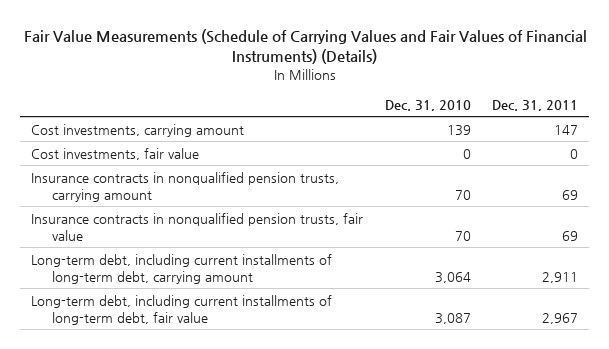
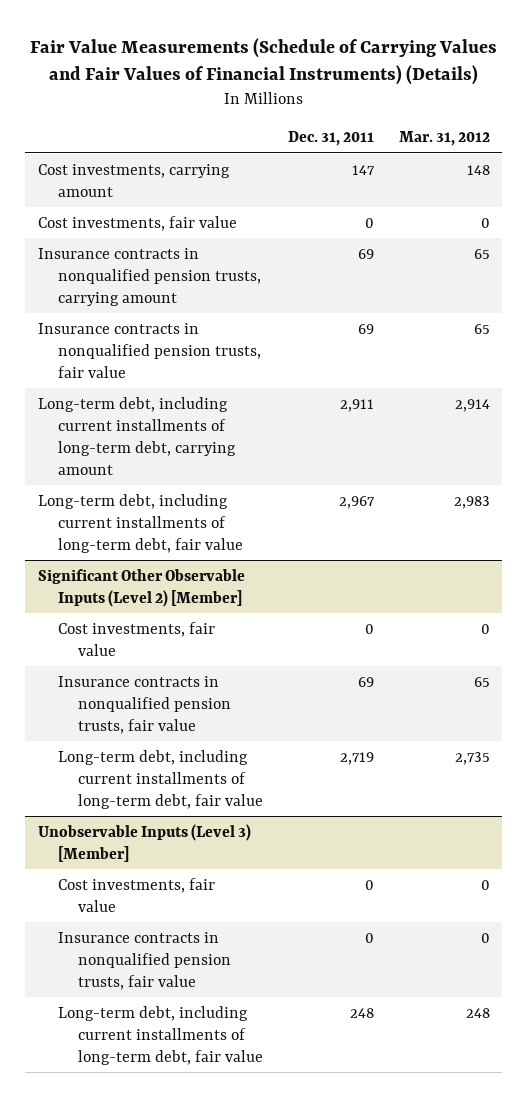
- | Dec. 31, 2010 | Dec. 31, 2011
+ | Dec. 31, 2011 | Mar. 31, 2012
+ Significant Other Observable Inputs (Level 2) [Member]
+ Cost investments, fair value | 0 | 0
+ Insurance contracts in nonqualified pension trusts, fair value | 69 | 65
+ Long-term debt, including current installments of long-term debt, fair value | 2,719 | 2,735
+ Unobservable Inputs (Level 3) [Member]
+ Cost investments, fair value | 0 | 0
+ Insurance contracts in nonqualified pension trusts, fair value | 0 | 0
+ Long-term debt, including current installments of long-term debt, fair value | 248 | 248

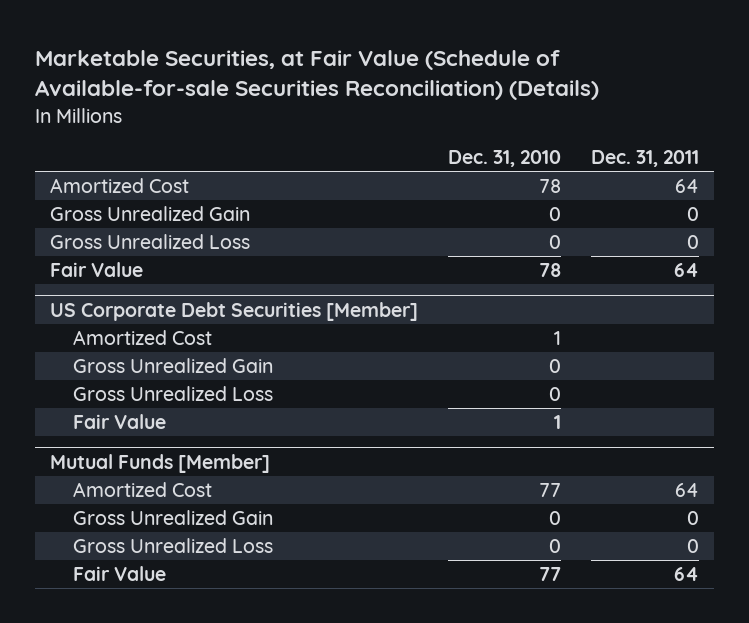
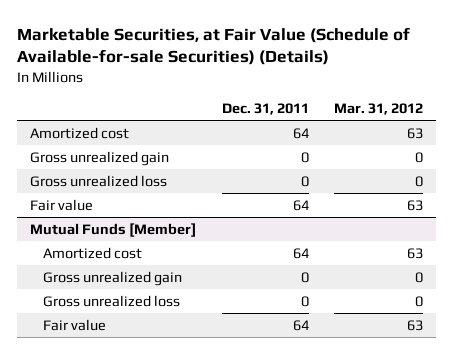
- Marketable Securities, at Fair Value (Schedule of Available-for-sale Securities Reconciliation) (Details)
+ Marketable Securities, at Fair Value (Schedule of Available-for-sale Securities) (Details)
- | Dec. 31, 2010 | Dec. 31, 2011
+ | Dec. 31, 2011 | Mar. 31, 2012
- Amortized Cost | 78 | 64
- Gross Unrealized Gain | 0 | 0
- Gross Unrealized Loss | 0 | 0
- Fair Value | 78 | 64
- US Corporate Debt Securities [Member]
- Amortized Cost | 1 |
- Gross Unrealized Gain | 0 |
- Gross Unrealized Loss | 0 |
- Fair Value | 1 |
+ Amortized cost | 64 | 63
+ Gross unrealized gain | 0 | 0
+ Gross unrealized loss | 0 | 0
+ Fair value | 64 | 63
@ Mutual Funds [Member]
- Amortized Cost | 77 | 64
- Gross Unrealized Gain | 0 | 0
- Gross Unrealized Loss | 0 | 0
- Fair Value | 77 | 64
+ Amortized cost | 64 | 63
+ Gross unrealized gain | 0 | 0
+ Gross unrealized loss | 0 | 0
+ Fair value | 64 | 63

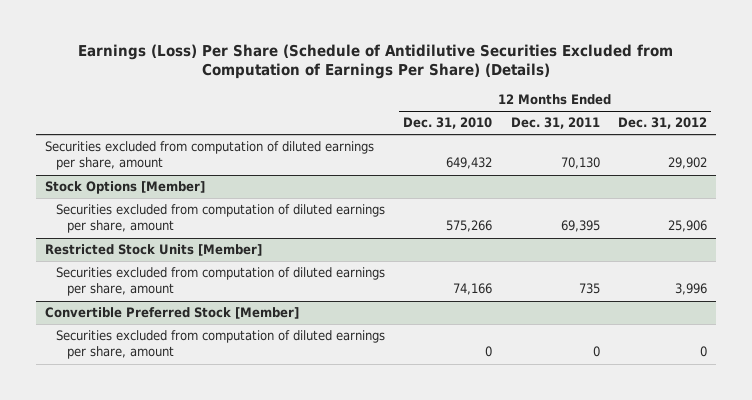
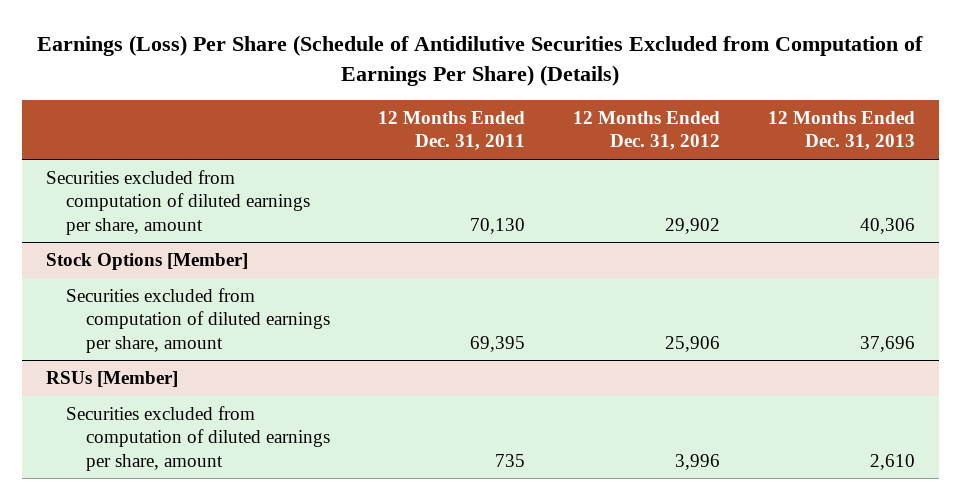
- | 12 Months Ended Dec. 31, 2010 | 12 Months Ended Dec. 31, 2011 | 12 Months Ended Dec. 31, 2012
+ | 12 Months Ended Dec. 31, 2011 | 12 Months Ended Dec. 31, 2012 | 12 Months Ended Dec. 31, 2013
- Restricted Stock Units [Member]
+ RSUs [Member]
- Convertible Preferred Stock [Member]
- Securities excluded from computation of diluted earnings per share, amount | 0 | 0 | 0

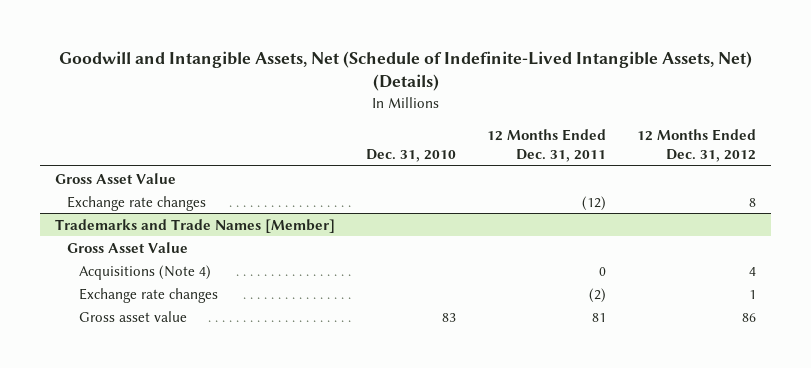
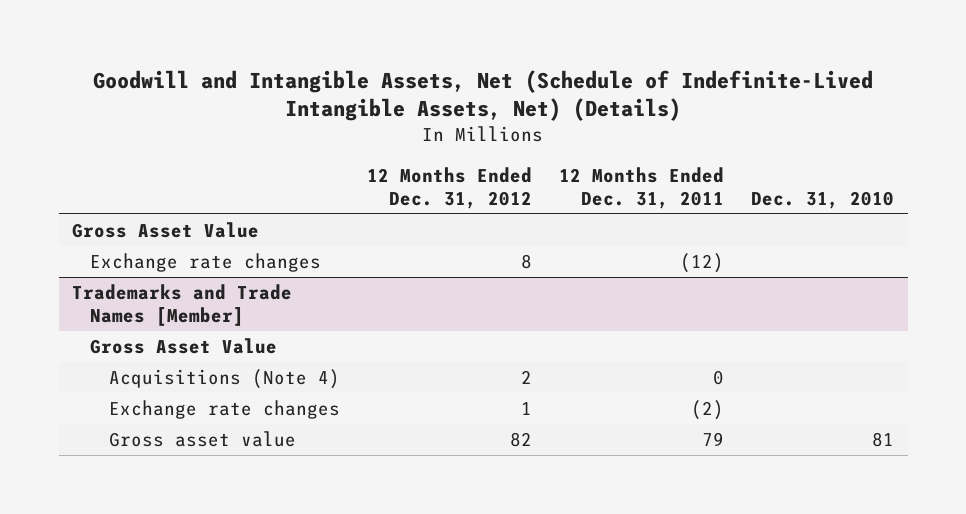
- | Dec. 31, 2010 | 12 Months Ended Dec. 31, 2011 | 12 Months Ended Dec. 31, 2012
+ | 12 Months Ended Dec. 31, 2012 | 12 Months Ended Dec. 31, 2011 | Dec. 31, 2010
@ Trademarks and Trade Names [Member]
- Acquisitions (Note 4) | | 0 | 4
+ Acquisitions (Note 4) | 2 | 0 |
- Gross asset value | 83 | 81 | 86
+ Gross asset value | 82 | 79 | 81

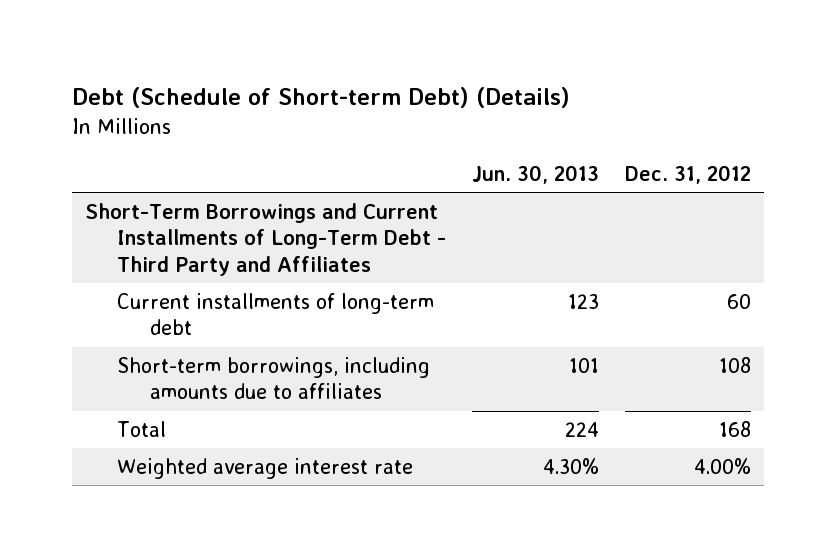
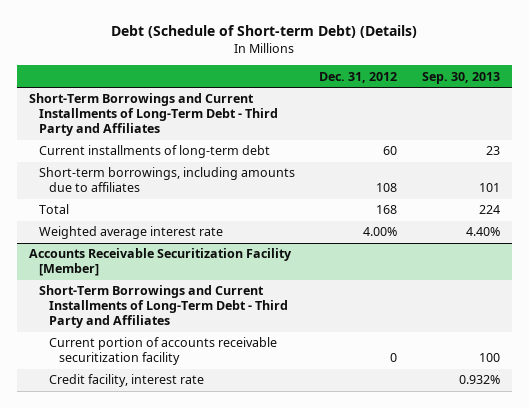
- | Jun. 30, 2013 | Dec. 31, 2012
+ | Dec. 31, 2012 | Sep. 30, 2013
+ Accounts Receivable Securitization Facility [Member]
+ Short-Term Borrowings and Current Installments of Long-Term Debt - Third Party and Affiliates
+ Current portion of accounts receivable securitization facility | 0 | 100
+ Credit facility, interest rate | | 0.932%

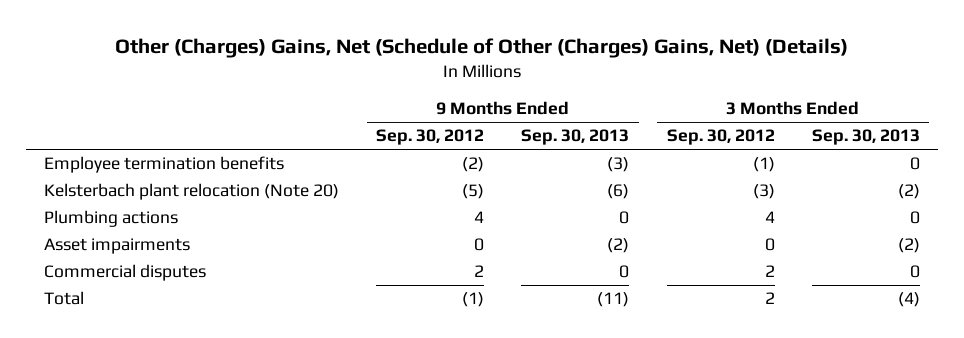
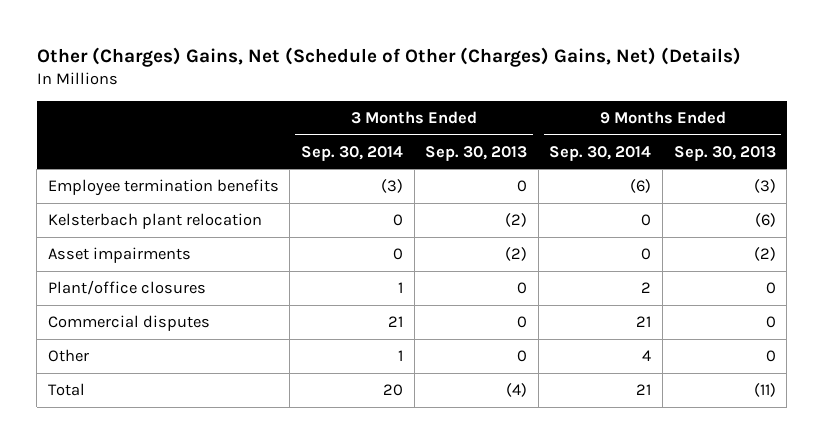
- | 9 Months Ended Sep. 30, 2012 | 9 Months Ended Sep. 30, 2013 | 3 Months Ended Sep. 30, 2012 | 3 Months Ended Sep. 30, 2013
+ | 3 Months Ended Sep. 30, 2014 | 3 Months Ended Sep. 30, 2013 | 9 Months Ended Sep. 30, 2014 | 9 Months Ended Sep. 30, 2013
- Kelsterbach plant relocation (Note 20) | (5) | (6) | (3) | (2)
- Plumbing actions | 4 | 0 | 4 | 0
+ Kelsterbach plant relocation | 0 | (2) | 0 | (6)
+ Plant/office closures | 1 | 0 | 2 | 0
+ Other | 1 | 0 | 4 | 0

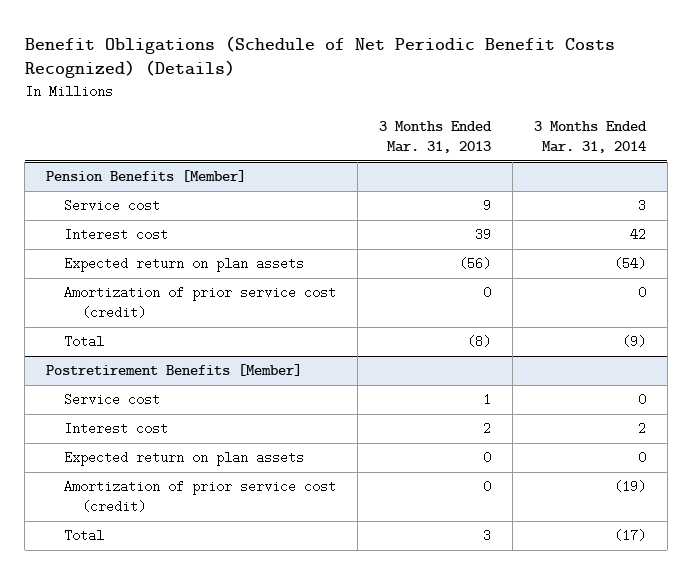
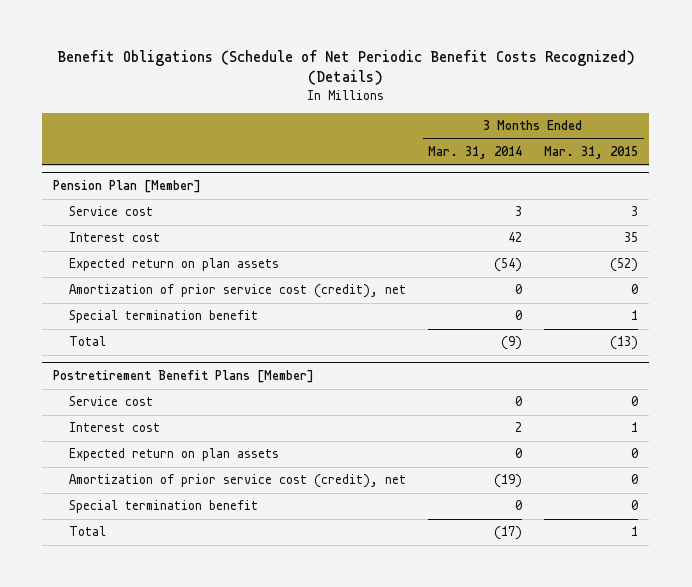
- | 3 Months Ended Mar. 31, 2013 | 3 Months Ended Mar. 31, 2014
+ | 3 Months Ended Mar. 31, 2014 | 3 Months Ended Mar. 31, 2015
- Pension Benefits [Member]
+ Pension Plan [Member]
- Amortization of prior service cost (credit) | 0 | 0
+ Amortization of prior service cost (credit), net | 0 | 0
+ Special termination benefit | 0 | 1
- Postretirement Benefits [Member]
+ Postretirement Benefit Plans [Member]
- Amortization of prior service cost (credit) | 0 | (19)
+ Amortization of prior service cost (credit), net | (19) | 0
+ Special termination benefit | 0 | 0

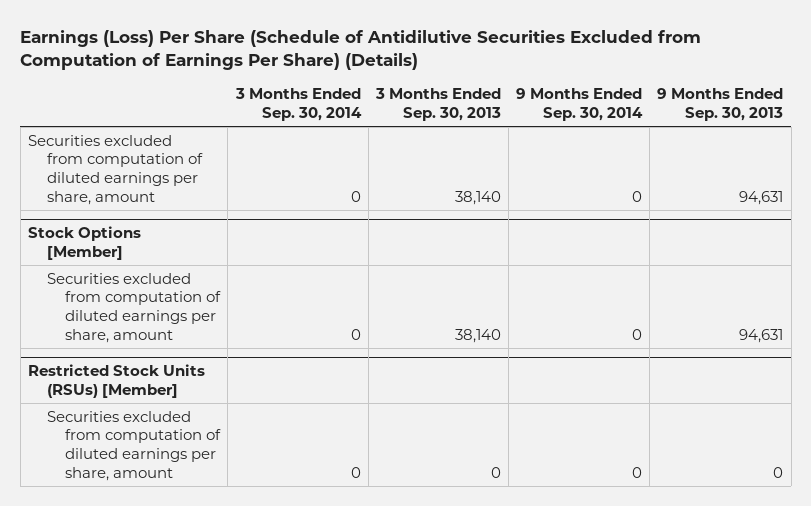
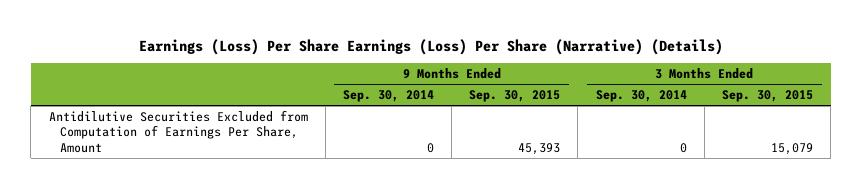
- Earnings (Loss) Per Share (Schedule of Antidilutive Securities Excluded from Computation of Earnings Per Share) (Details)
+ Earnings (Loss) Per Share Earnings (Loss) Per Share (Narrative) (Details)
- | 3 Months Ended Sep. 30, 2014 | 3 Months Ended Sep. 30, 2013 | 9 Months Ended Sep. 30, 2014 | 9 Months Ended Sep. 30, 2013
+ | 9 Months Ended Sep. 30, 2014 | 9 Months Ended Sep. 30, 2015 | 3 Months Ended Sep. 30, 2014 | 3 Months Ended Sep. 30, 2015
- Securities excluded from computation of diluted earnings per share, amount | 0 | 38,140 | 0 | 94,631
- Stock Options [Member]
- Securities excluded from computation of diluted earnings per share, amount | 0 | 38,140 | 0 | 94,631
- Restricted Stock Units (RSUs) [Member]
- Securities excluded from computation of diluted earnings per share, amount | 0 | 0 | 0 | 0
+ Antidilutive Securities Excluded from Computation of Earnings Per Share, Amount | 0 | 45,393 | 0 | 15,079

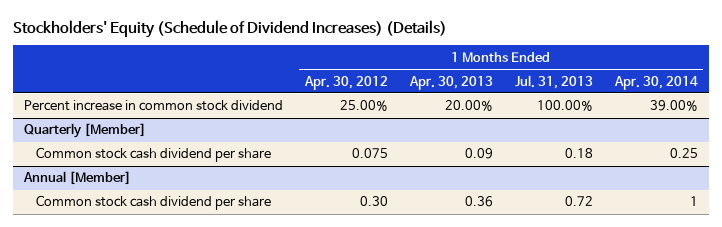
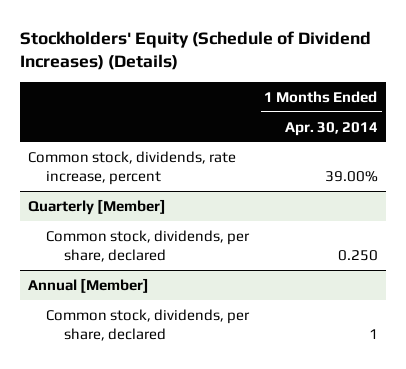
- | 1 Months Ended Apr. 30, 2012 | 1 Months Ended Apr. 30, 2013 | 1 Months Ended Jul. 31, 2013 | 1 Months Ended Apr. 30, 2014
+ | 1 Months Ended Apr. 30, 2014
- Percent increase in common stock dividend | 25.00% | 20.00% | 100.00% | 39.00%
+ Common stock, dividends, rate increase, percent | 39.00%
@ Quarterly [Member]
- Common stock cash dividend per share | 0.075 | 0.09 | 0.18 | 0.25
+ Common stock, dividends, per share, declared | 0.250
@ Annual [Member]
- Common stock cash dividend per share | 0.30 | 0.36 | 0.72 | 1
+ Common stock, dividends, per share, declared | 1

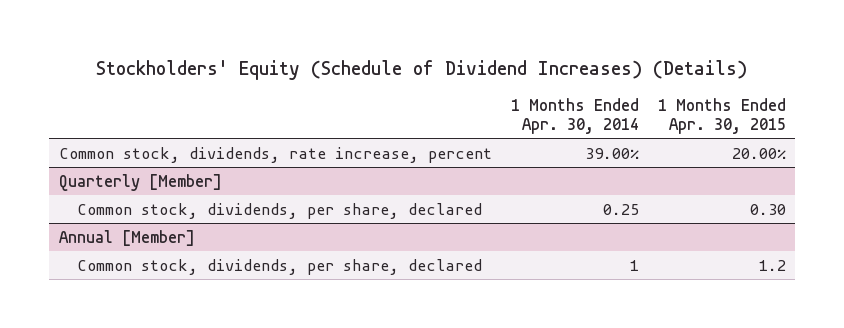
- | 1 Months Ended Apr. 30, 2014
+ | 1 Months Ended Apr. 30, 2014 | 1 Months Ended Apr. 30, 2015
@ Quarterly [Member]
- Common stock, dividends, per share, declared | 0.250
+ Common stock, dividends, per share, declared | 0.25 | 0.30

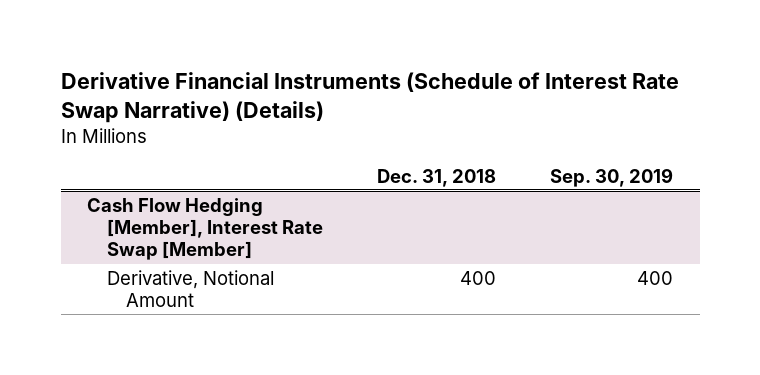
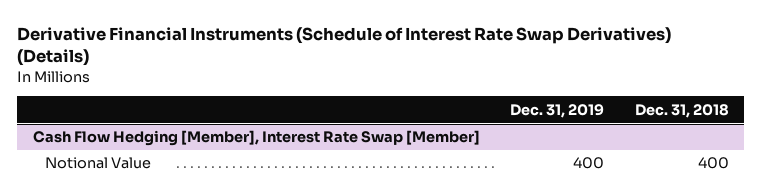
- Derivative Financial Instruments (Schedule of Interest Rate Swap Narrative) (Details)
+ Derivative Financial Instruments (Schedule of Interest Rate Swap Derivatives) (Details)
- | Dec. 31, 2018 | Sep. 30, 2019
+ | Dec. 31, 2019 | Dec. 31, 2018
@ Cash Flow Hedging [Member], Interest Rate Swap [Member]
- Derivative, Notional Amount | 400 | 400
+ Notional Value | 400 | 400

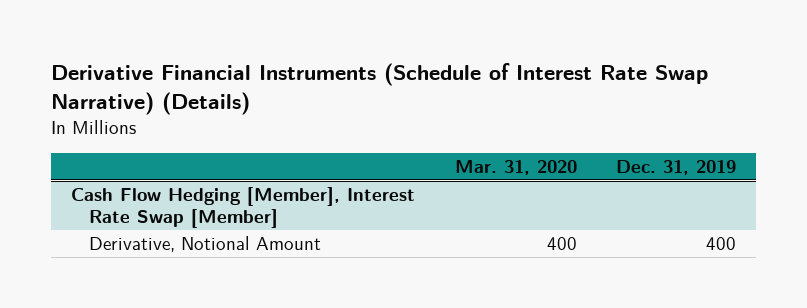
- Derivative Financial Instruments (Schedule of Interest Rate Swap Derivatives) (Details)
+ Derivative Financial Instruments (Schedule of Interest Rate Swap Narrative) (Details)
- | Dec. 31, 2019 | Dec. 31, 2018
+ | Mar. 31, 2020 | Dec. 31, 2019
@ Cash Flow Hedging [Member], Interest Rate Swap [Member]
- Notional Value | 400 | 400
+ Derivative, Notional Amount | 400 | 400

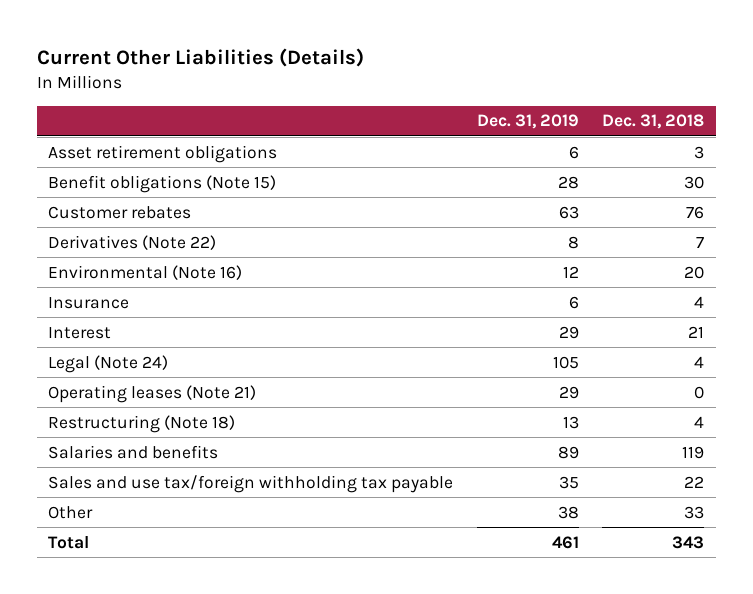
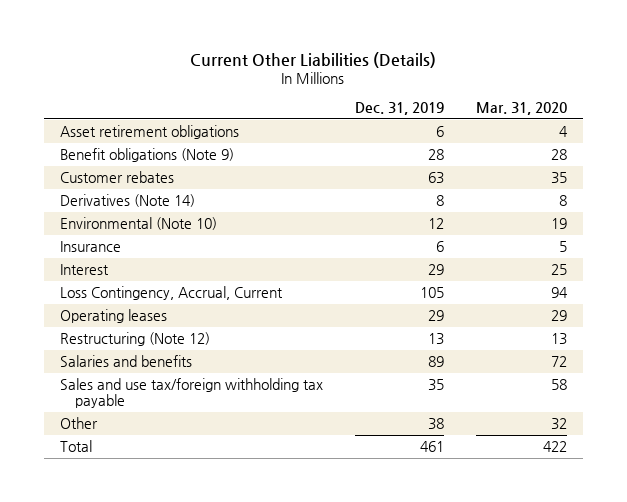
- | Dec. 31, 2019 | Dec. 31, 2018
+ | Dec. 31, 2019 | Mar. 31, 2020
- Benefit obligations (Note 15) | 28 | 30
+ Benefit obligations (Note 9) | 28 | 28
- Derivatives (Note 22) | 8 | 7
- Environmental (Note 16) | 12 | 20
+ Derivatives (Note 14) | 8 | 8
+ Environmental (Note 10) | 12 | 19
- Legal (Note 24) | 105 | 4
- Operating leases (Note 21) | 29 | 0
- Restructuring (Note 18) | 13 | 4
+ Loss Contingency, Accrual, Current | 105 | 94
+ Operating leases | 29 | 29
+ Restructuring (Note 12) | 13 | 13

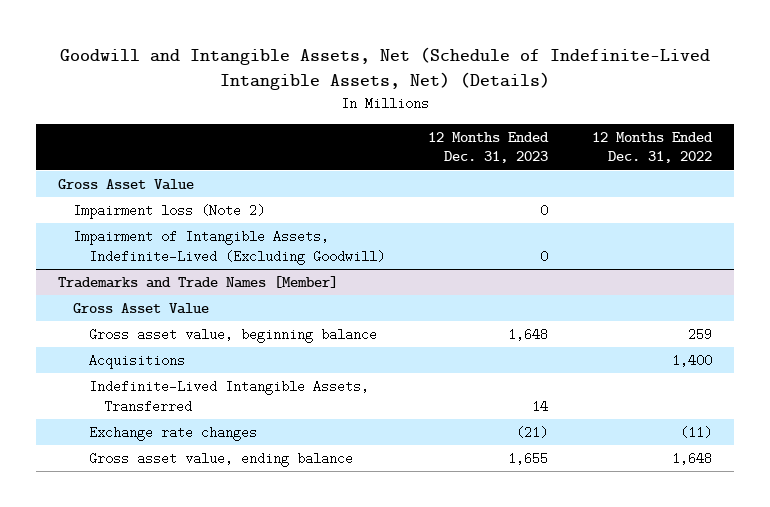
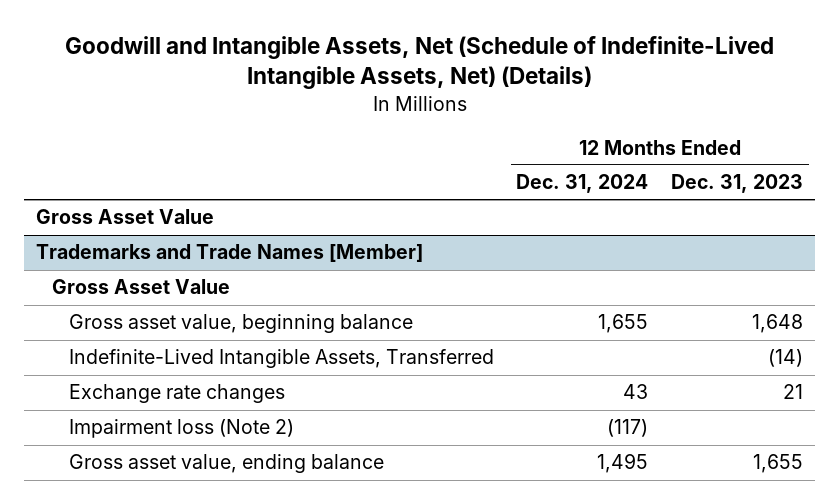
- | 12 Months Ended Dec. 31, 2023 | 12 Months Ended Dec. 31, 2022
+ | 12 Months Ended Dec. 31, 2024 | 12 Months Ended Dec. 31, 2023
- Impairment loss (Note 2) | 0 |
- Impairment of Intangible Assets, Indefinite-Lived (Excluding Goodwill) | 0 |
@ Trademarks and Trade Names [Member]
- Acquisitions | | 1,400
- Indefinite-Lived Intangible Assets, Transferred | 14 |
- Exchange rate changes | (21) | (11)
+ Indefinite-Lived Intangible Assets, Transferred | | (14)
+ Exchange rate changes | 43 | 21
+ Impairment loss (Note 2) | (117) |

